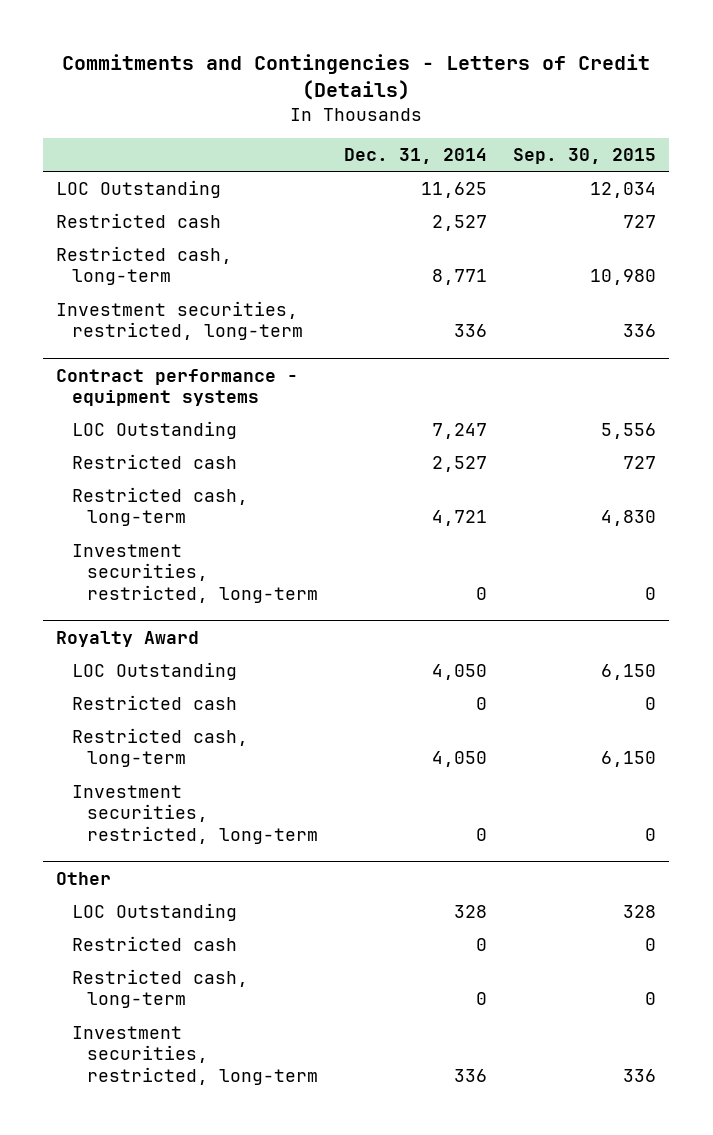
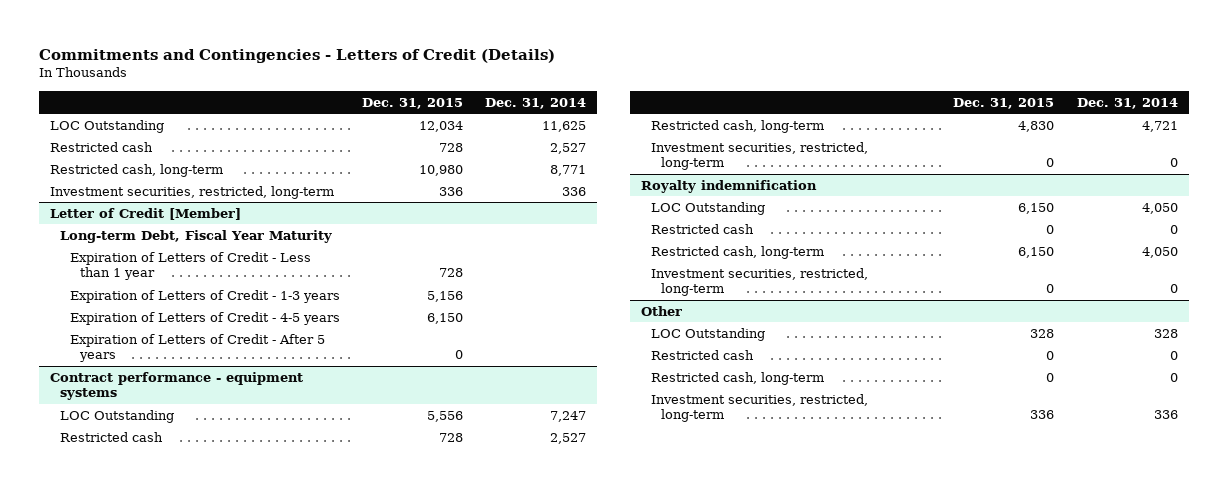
- | Dec. 31, 2014 | Sep. 30, 2015
+ | Dec. 31, 2015 | Dec. 31, 2014
+ Letter of Credit [Member]
+ Long-term Debt, Fiscal Year Maturity
+ Expiration of Letters of Credit - Less than 1 year | 728 |
+ Expiration of Letters of Credit - 1-3 years | 5,156 |
+ Expiration of Letters of Credit - 4-5 years | 6,150 |
+ Expiration of Letters of Credit - After 5 years | 0 |
- Royalty Award
+ Royalty indemnification

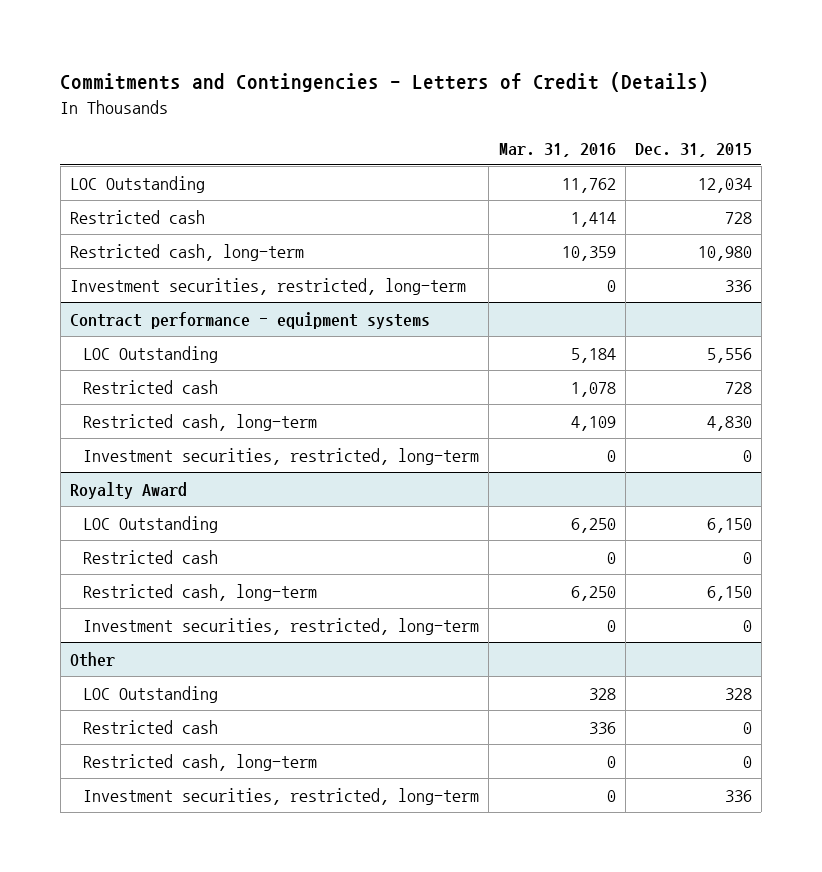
- | Dec. 31, 2015 | Dec. 31, 2014
+ | Mar. 31, 2016 | Dec. 31, 2015
- Letter of Credit [Member]
- Long-term Debt, Fiscal Year Maturity
- Expiration of Letters of Credit - Less than 1 year | 728 |
- Expiration of Letters of Credit - 1-3 years | 5,156 |
- Expiration of Letters of Credit - 4-5 years | 6,150 |
- Expiration of Letters of Credit - After 5 years | 0 |
- Royalty indemnification
+ Royalty Award

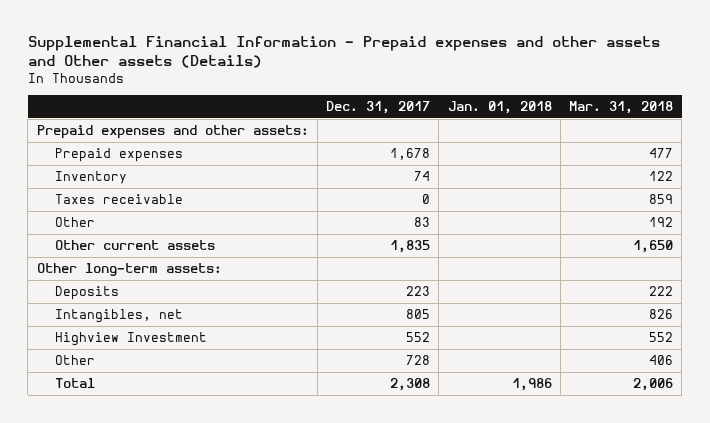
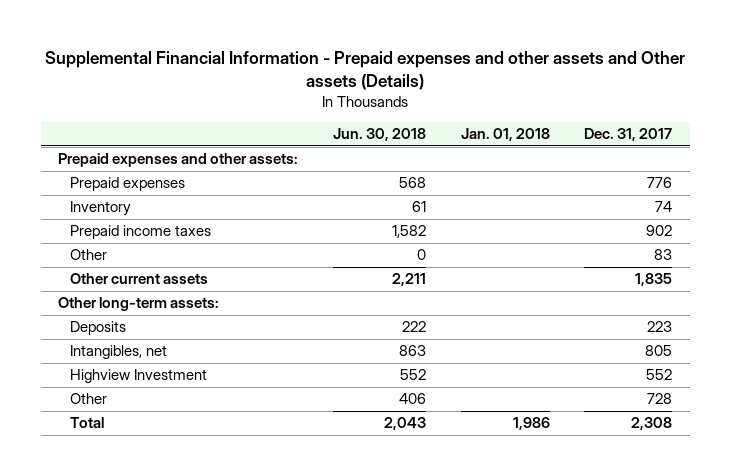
- | Dec. 31, 2017 | Jan. 01, 2018 | Mar. 31, 2018
+ | Jun. 30, 2018 | Jan. 01, 2018 | Dec. 31, 2017
- Prepaid expenses | 1,678 | | 477
+ Prepaid expenses | 568 | | 776
- Taxes receivable | 0 | | 859
+ Prepaid income taxes | 1,582 | | 902

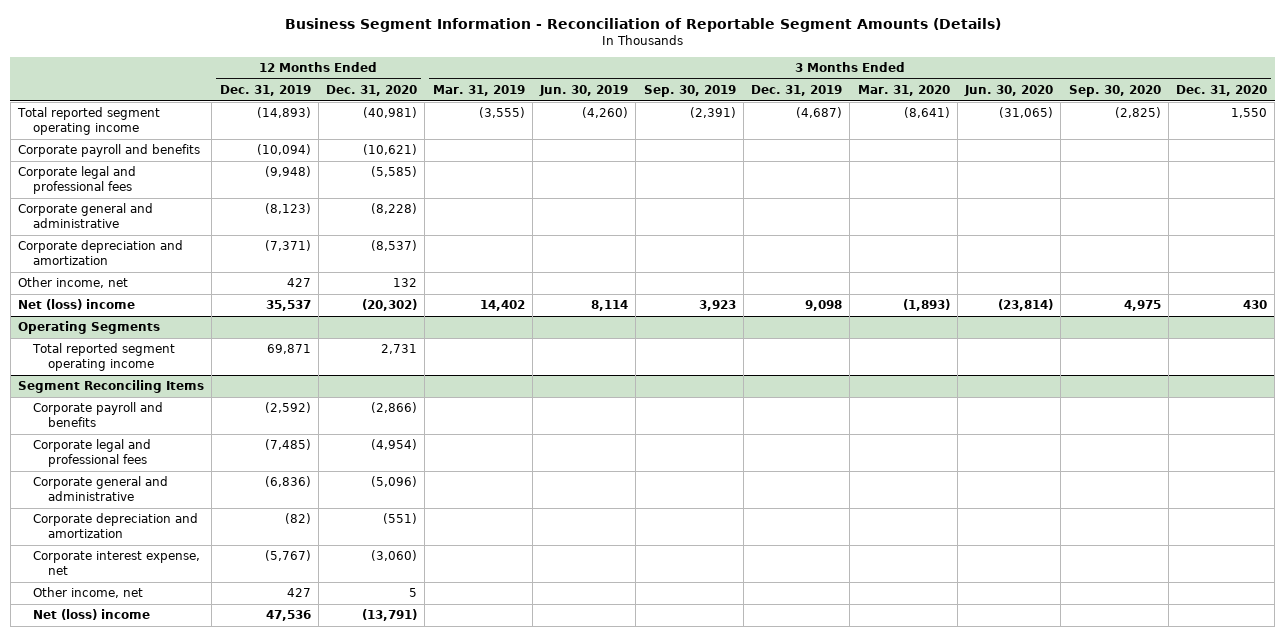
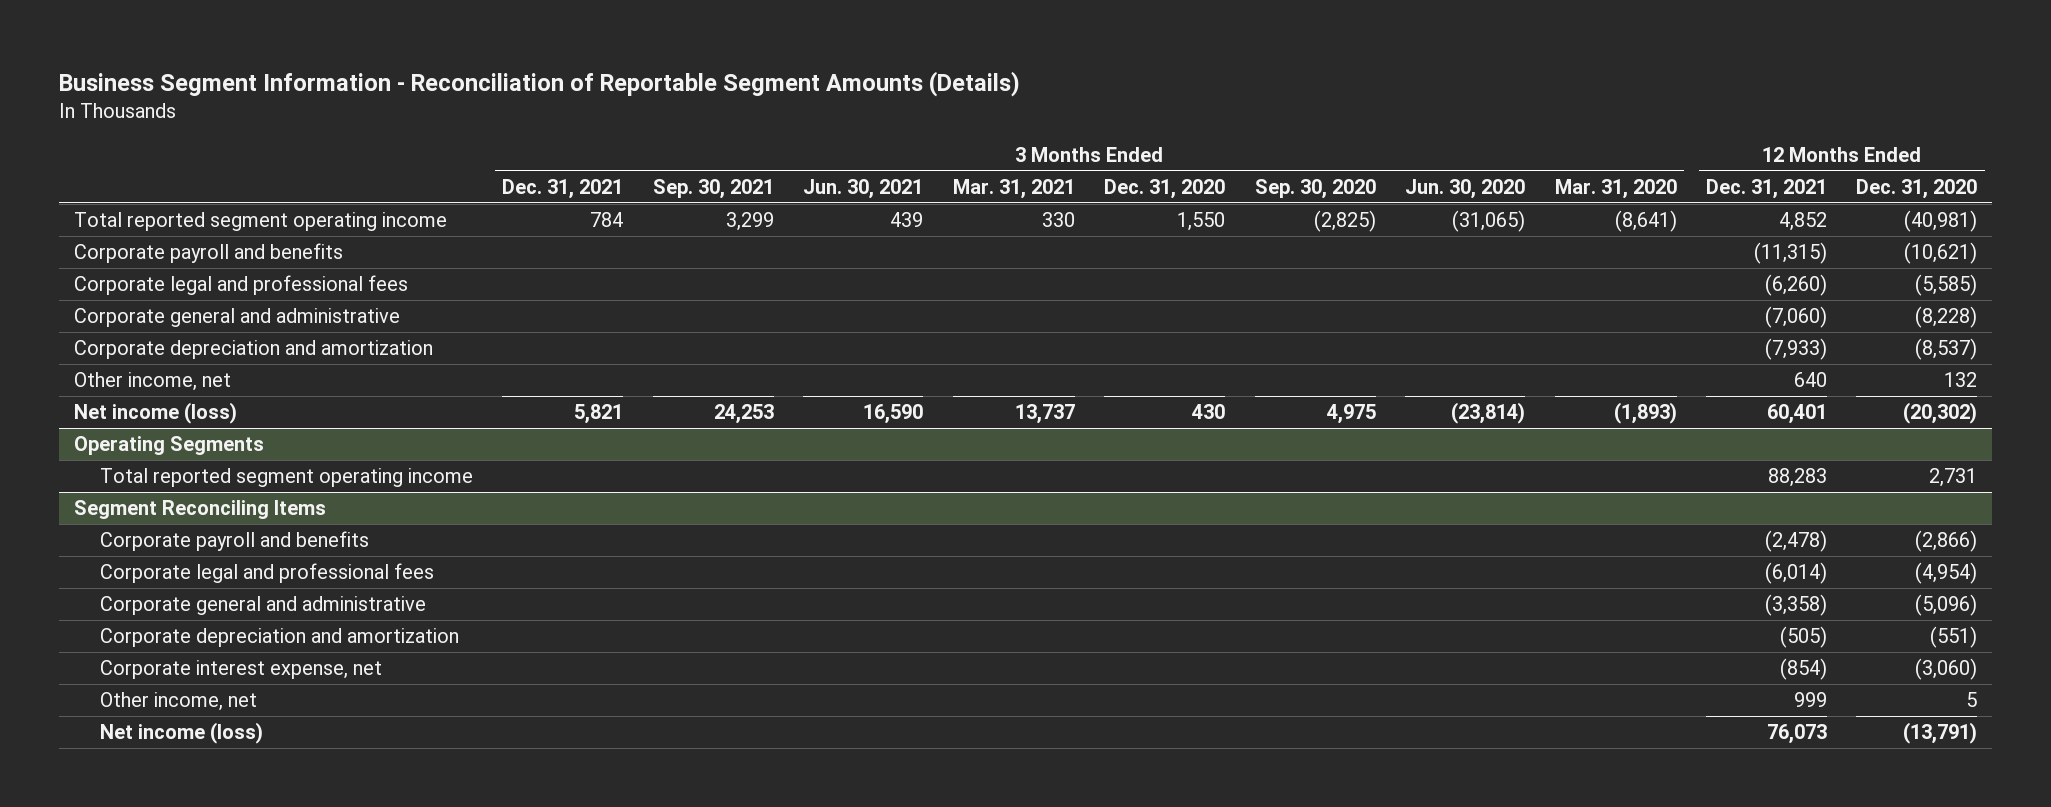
- | 12 Months Ended Dec. 31, 2019 | 12 Months Ended Dec. 31, 2020 | 3 Months Ended Mar. 31, 2019 | 3 Months Ended Jun. 30, 2019 | 3 Months Ended Sep. 30, 2019 | 3 Months Ended Dec. 31, 2019 | 3 Months Ended Mar. 31, 2020 | 3 Months Ended Jun. 30, 2020 | 3 Months Ended Sep. 30, 2020 | 3 Months Ended Dec. 31, 2020
+ | 3 Months Ended Dec. 31, 2021 | 3 Months Ended Sep. 30, 2021 | 3 Months Ended Jun. 30, 2021 | 3 Months Ended Mar. 31, 2021 | 3 Months Ended Dec. 31, 2020 | 3 Months Ended Sep. 30, 2020 | 3 Months Ended Jun. 30, 2020 | 3 Months Ended Mar. 31, 2020 | 12 Months Ended Dec. 31, 2021 | 12 Months Ended Dec. 31, 2020
- Net (loss) income | 35,537 | (20,302) | 14,402 | 8,114 | 3,923 | 9,098 | (1,893) | (23,814) | 4,975 | 430
+ Net income (loss) | 5,821 | 24,253 | 16,590 | 13,737 | 430 | 4,975 | (23,814) | (1,893) | 60,401 | (20,302)
@ Segment Reconciling Items
- Net (loss) income | 47,536 | (13,791) | | | | | | | |
+ Net income (loss) | | | | | | | | | 76,073 | (13,791)

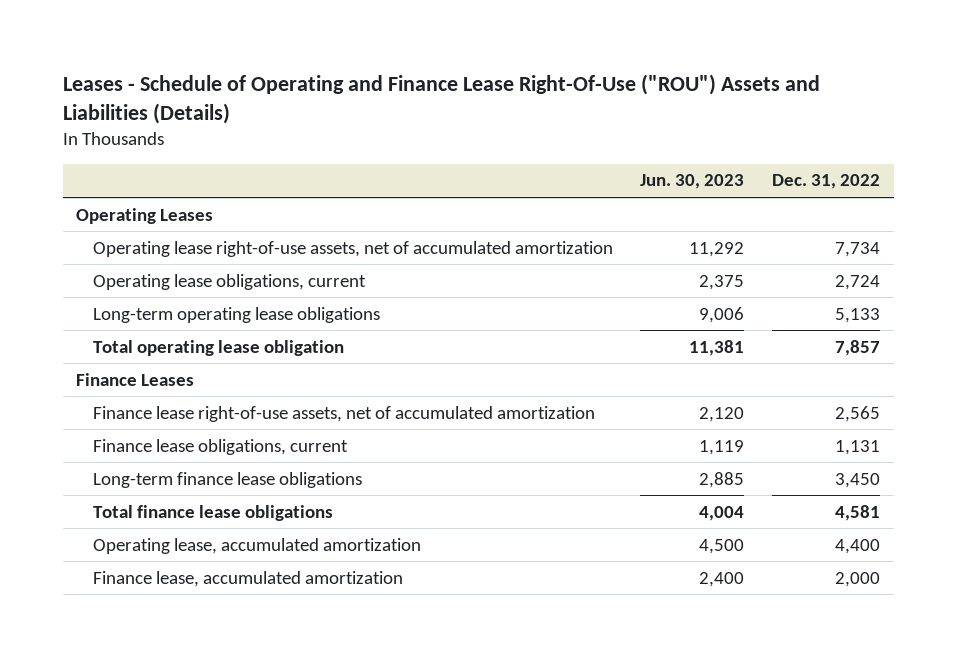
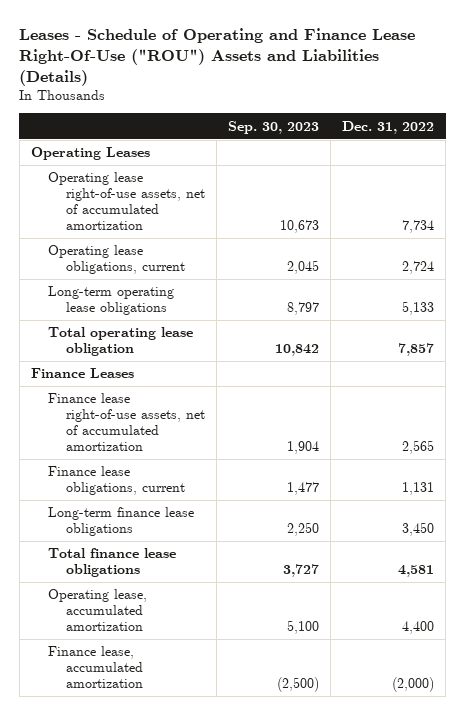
- | Jun. 30, 2023 | Dec. 31, 2022
+ | Sep. 30, 2023 | Dec. 31, 2022
- Finance lease, accumulated amortization | 2,400 | 2,000
+ Finance lease, accumulated amortization | (2,500) | (2,000)

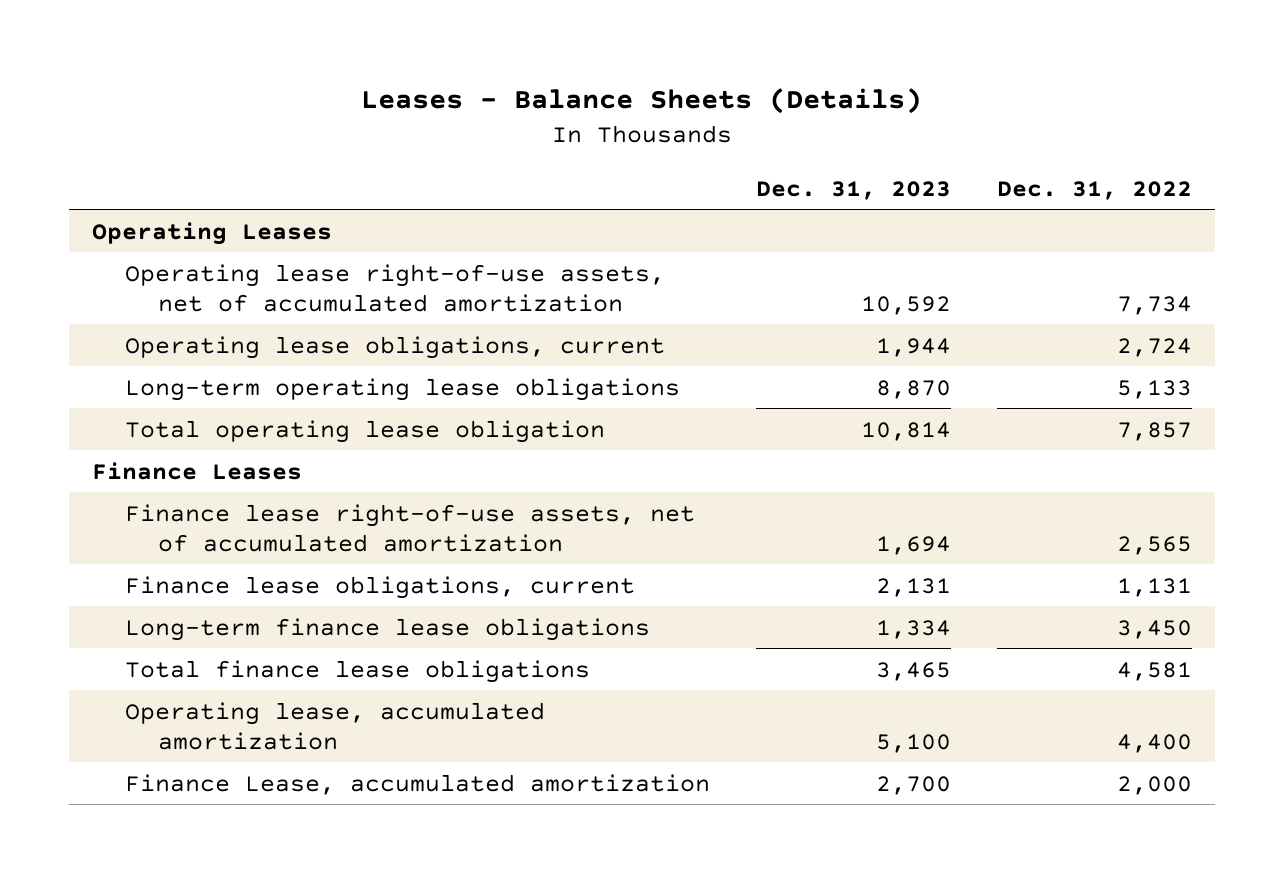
- Leases - Schedule of Operating and Finance Lease Right-Of-Use ("ROU") Assets and Liabilities (Details)
+ Leases - Balance Sheets (Details)
- | Sep. 30, 2023 | Dec. 31, 2022
+ | Dec. 31, 2023 | Dec. 31, 2022
- Finance lease, accumulated amortization | (2,500) | (2,000)
+ Finance Lease, accumulated amortization | 2,700 | 2,000

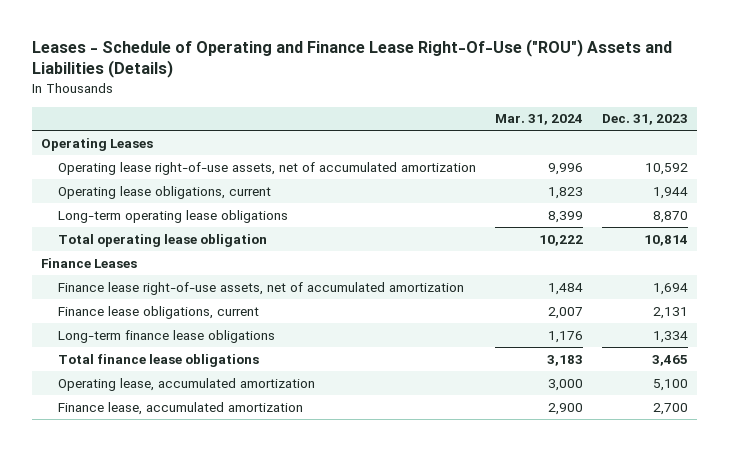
- Leases - Balance Sheets (Details)
+ Leases - Schedule of Operating and Finance Lease Right-Of-Use ("ROU") Assets and Liabilities (Details)
- | Dec. 31, 2023 | Dec. 31, 2022
+ | Mar. 31, 2024 | Dec. 31, 2023
- Finance Lease, accumulated amortization | 2,700 | 2,000
+ Finance lease, accumulated amortization | 2,900 | 2,700

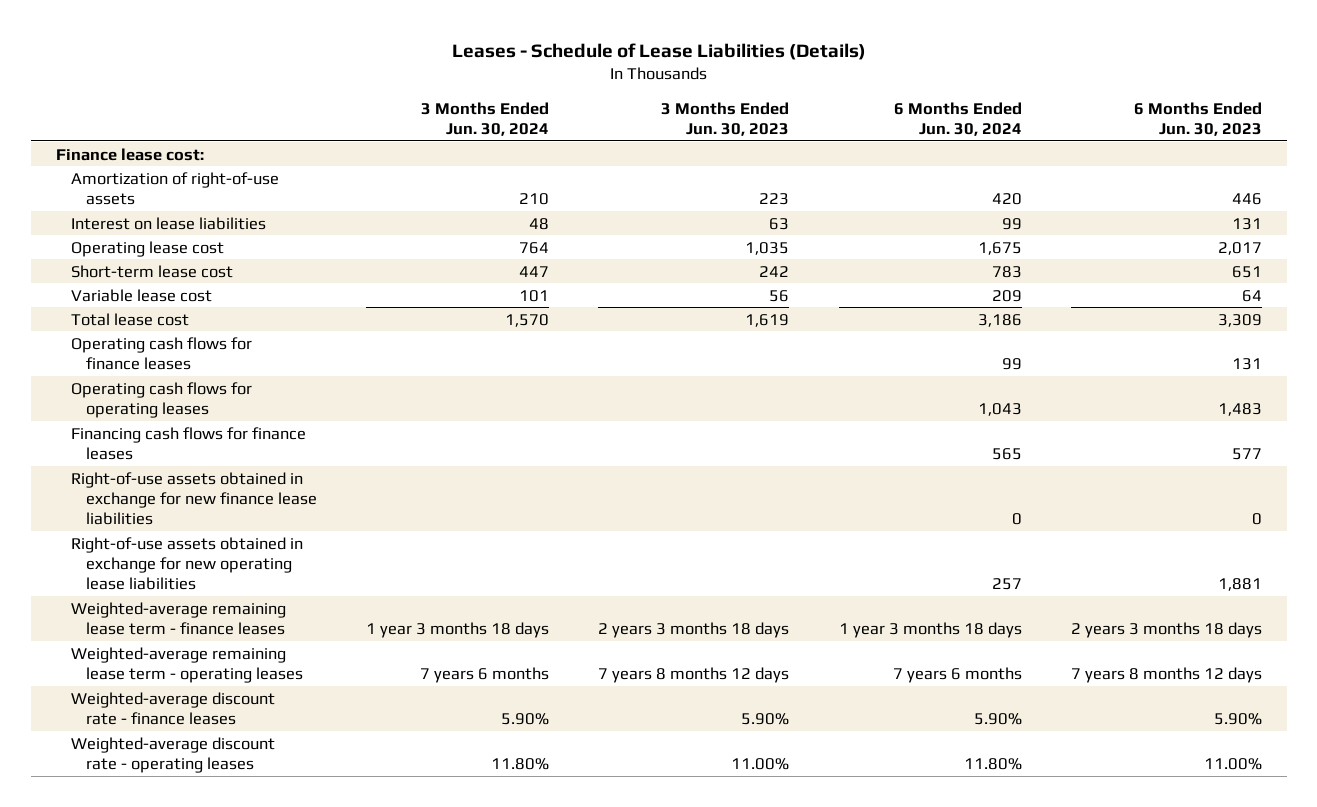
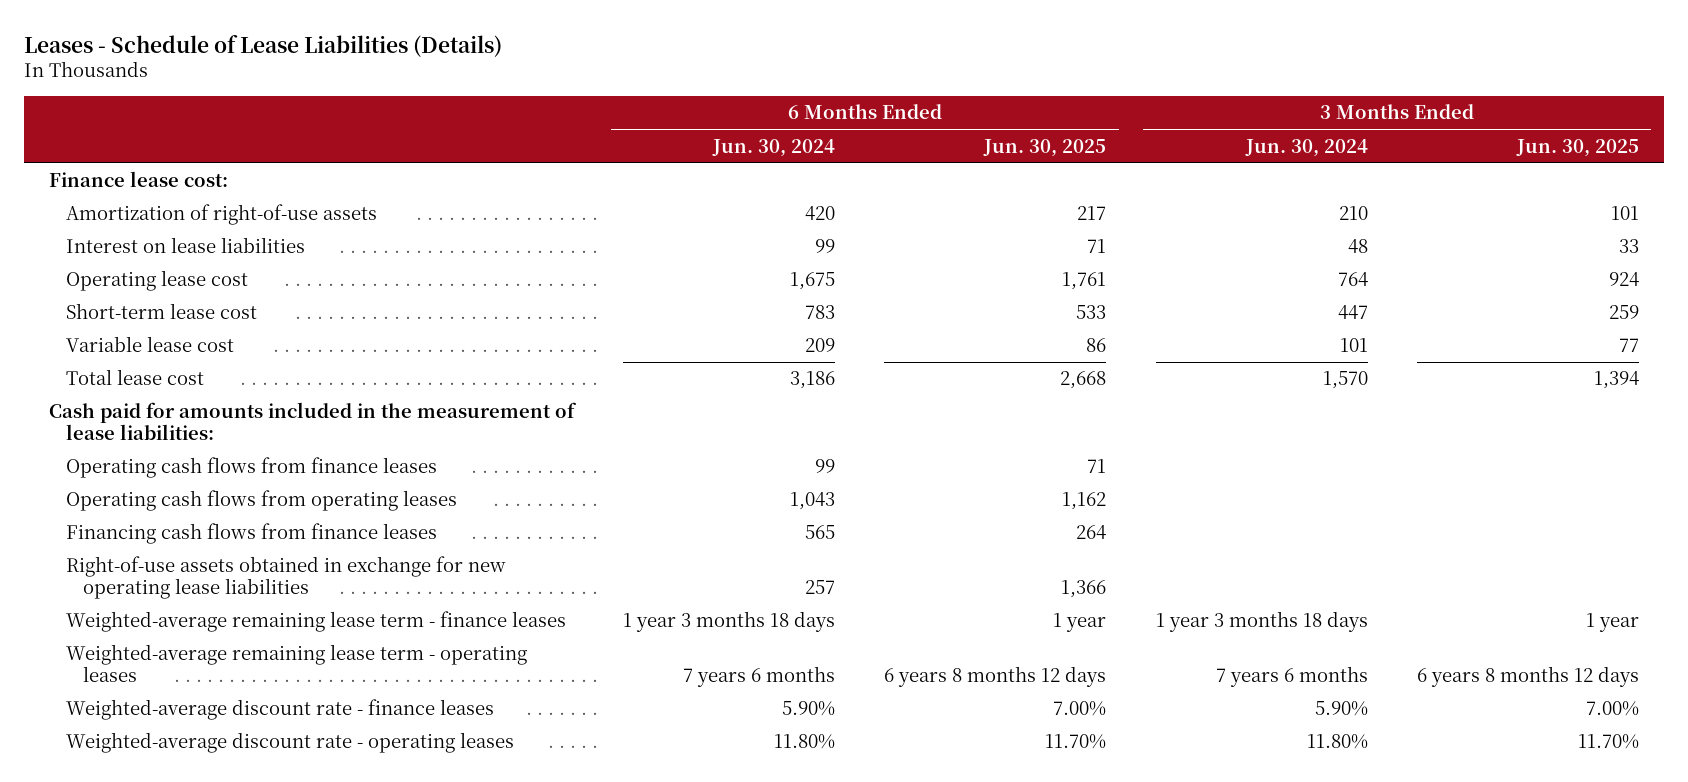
- | 3 Months Ended Jun. 30, 2024 | 3 Months Ended Jun. 30, 2023 | 6 Months Ended Jun. 30, 2024 | 6 Months Ended Jun. 30, 2023
+ | 6 Months Ended Jun. 30, 2024 | 6 Months Ended Jun. 30, 2025 | 3 Months Ended Jun. 30, 2024 | 3 Months Ended Jun. 30, 2025
- Operating cash flows for finance leases | | | 99 | 131
- Operating cash flows for operating leases | | | 1,043 | 1,483
- Financing cash flows for finance leases | | | 565 | 577
- Right-of-use assets obtained in exchange for new finance lease liabilities | | | 0 | 0
+ Cash paid for amounts included in the measurement of lease liabilities:
+ Operating cash flows from finance leases | 99 | 71 | |
+ Operating cash flows from operating leases | 1,043 | 1,162 | |
+ Financing cash flows from finance leases | 565 | 264 | |

